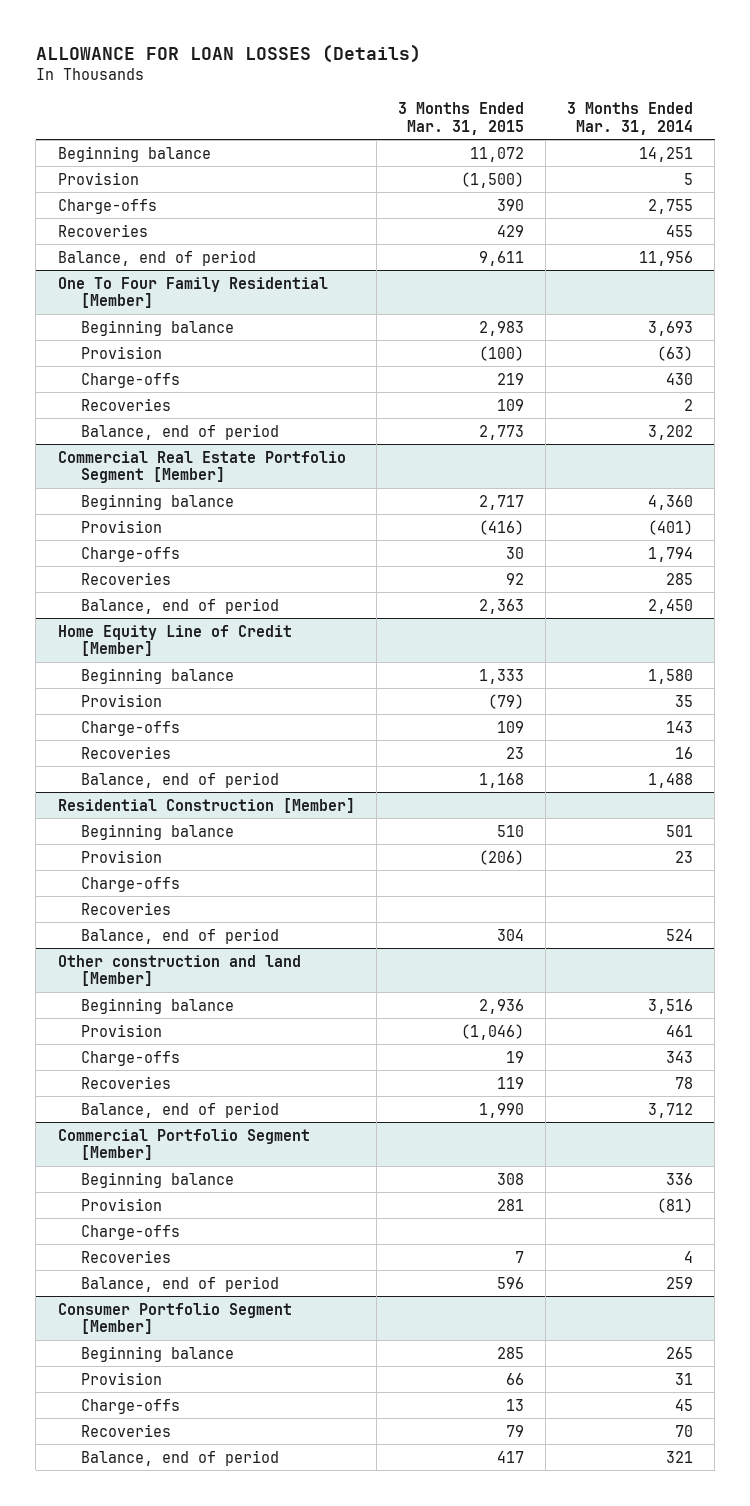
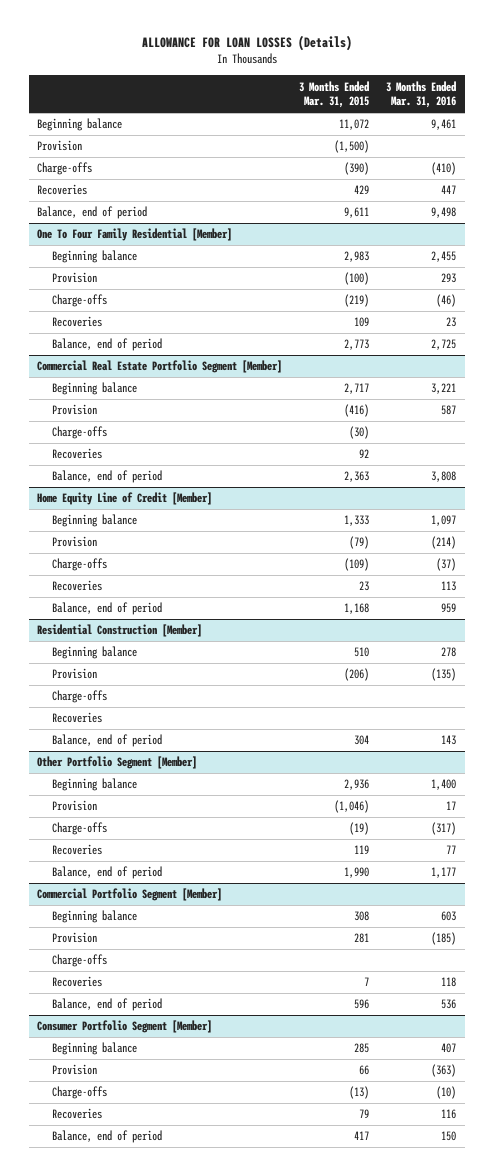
- | 3 Months Ended Mar. 31, 2015 | 3 Months Ended Mar. 31, 2014
+ | 3 Months Ended Mar. 31, 2015 | 3 Months Ended Mar. 31, 2016
- Charge-offs | 390 | 2,755
+ Charge-offs | (390) | (410)
@ One To Four Family Residential [Member]
- Charge-offs | 219 | 430
+ Charge-offs | (219) | (46)
@ Commercial Real Estate Portfolio Segment [Member]
- Charge-offs | 30 | 1,794
+ Charge-offs | (30) |
@ Home Equity Line of Credit [Member]
- Charge-offs | 109 | 143
+ Charge-offs | (109) | (37)
- Other construction and land [Member]
+ Other Portfolio Segment [Member]
- Charge-offs | 19 | 343
+ Charge-offs | (19) | (317)
@ Consumer Portfolio Segment [Member]
- Charge-offs | 13 | 45
+ Charge-offs | (13) | (10)

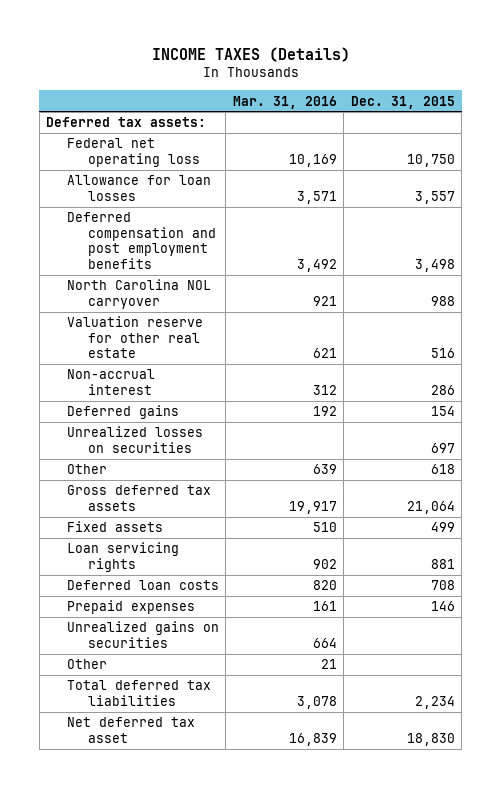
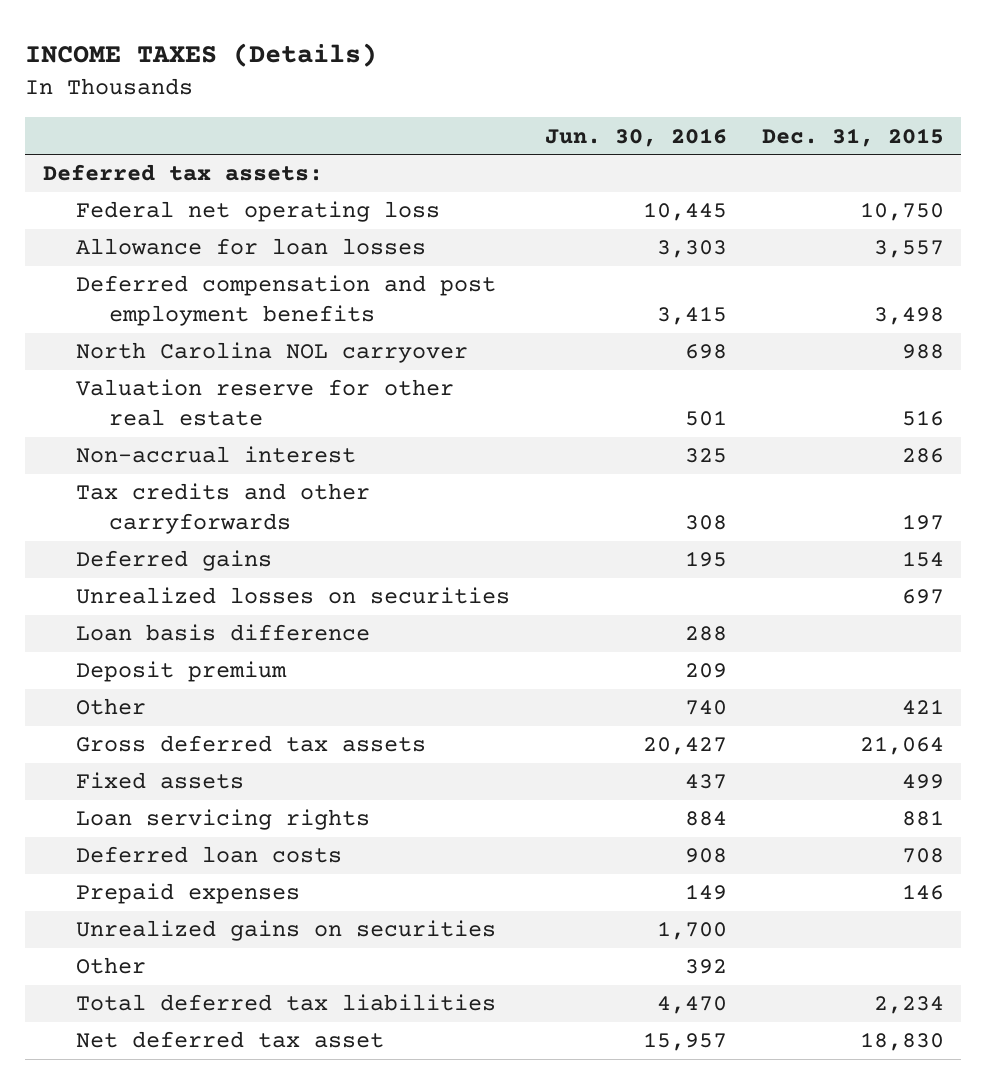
- | Mar. 31, 2016 | Dec. 31, 2015
+ | Jun. 30, 2016 | Dec. 31, 2015
+ Tax credits and other carryforwards | 308 | 197
- Other | 639 | 618
+ Loan basis difference | 288 |
+ Deposit premium | 209 |
+ Other | 740 | 421

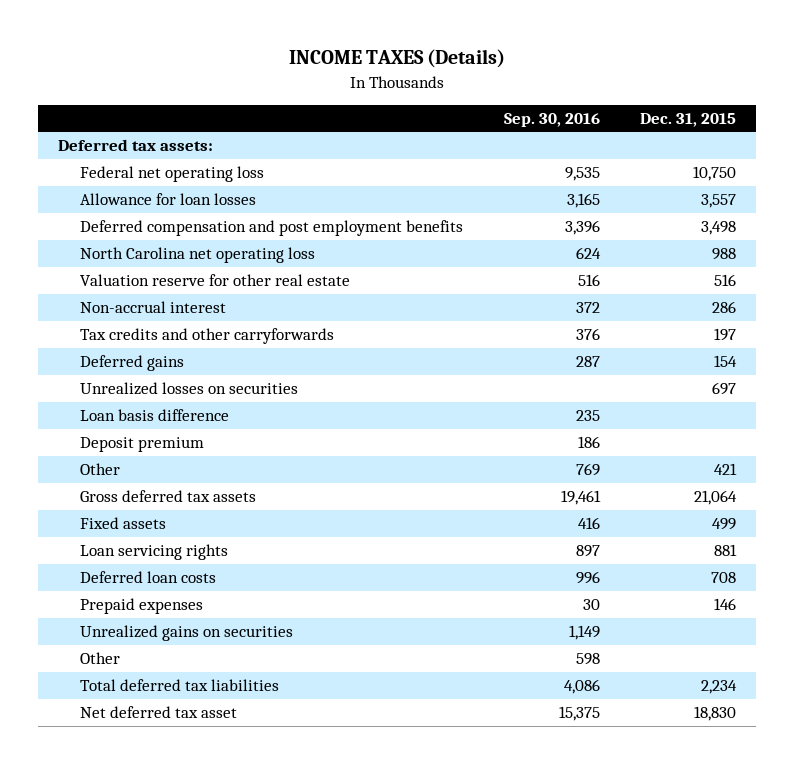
- | Jun. 30, 2016 | Dec. 31, 2015
+ | Sep. 30, 2016 | Dec. 31, 2015
- North Carolina NOL carryover | 698 | 988
+ North Carolina net operating loss | 624 | 988

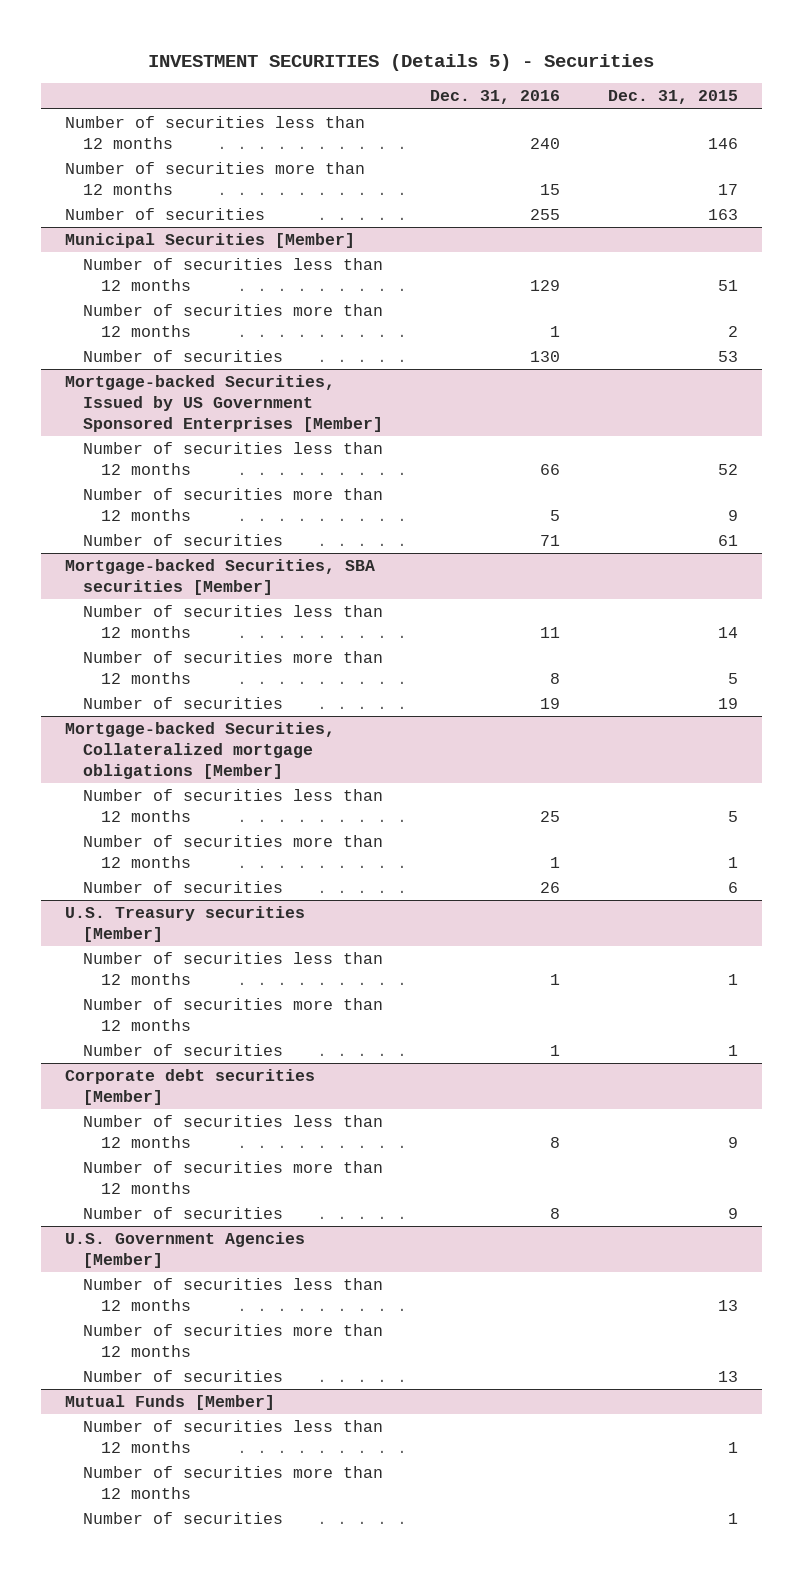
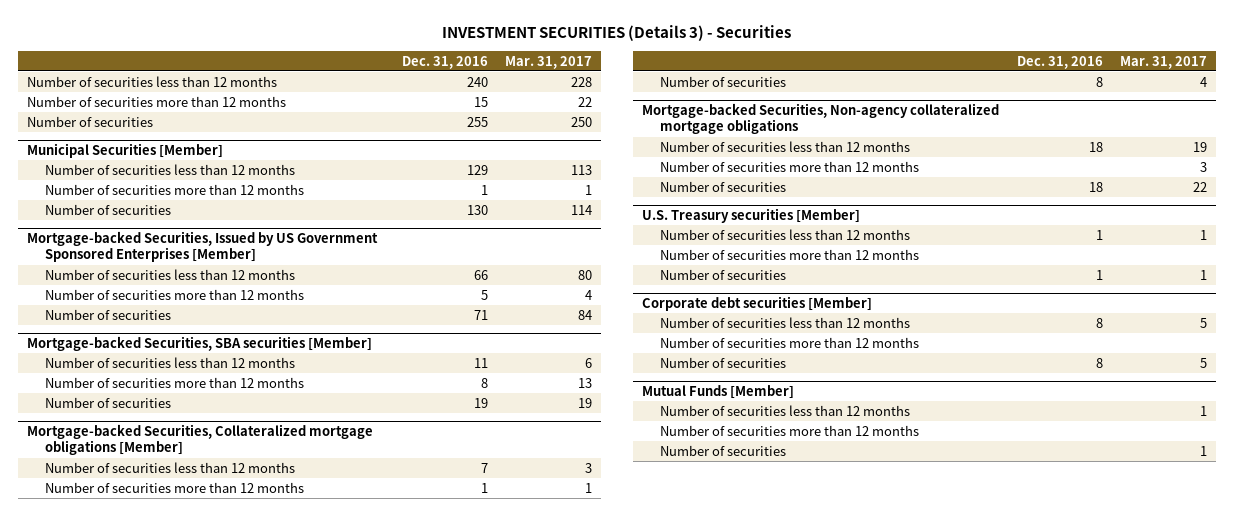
- INVESTMENT SECURITIES (Details 5) - Securities
+ INVESTMENT SECURITIES (Details 3) - Securities
- | Dec. 31, 2016 | Dec. 31, 2015
+ | Dec. 31, 2016 | Mar. 31, 2017
@ Mortgage-backed Securities, Collateralized mortgage obligations [Member]
- Number of securities less than 12 months | 25 | 5
+ Number of securities less than 12 months | 7 | 3
- Number of securities | 26 | 6
+ Number of securities | 8 | 4
+ Mortgage-backed Securities, Non-agency collateralized mortgage obligations
+ Number of securities less than 12 months | 18 | 19
+ Number of securities more than 12 months | | 3
+ Number of securities | 18 | 22
- U.S. Government Agencies [Member]
- Number of securities less than 12 months | | 13
- Number of securities more than 12 months
- Number of securities | | 13

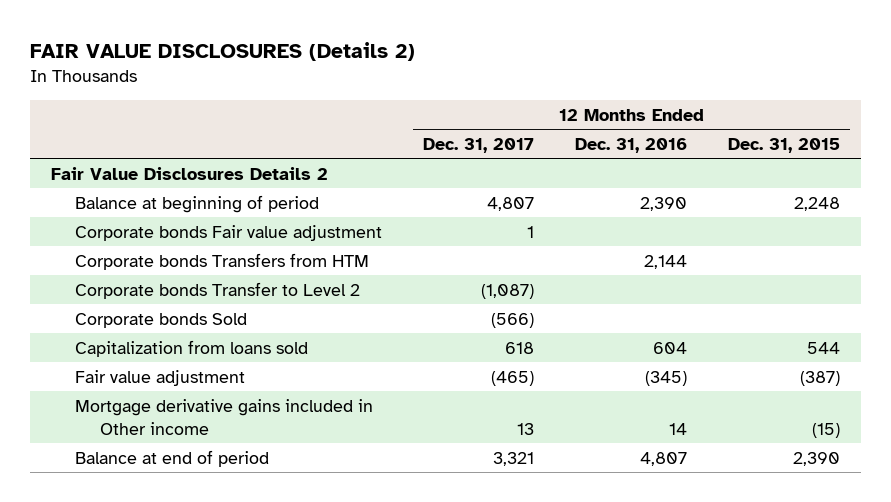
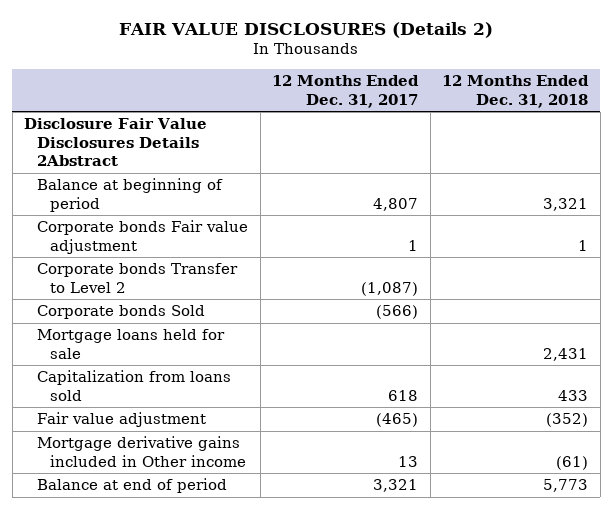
- | 12 Months Ended Dec. 31, 2017 | 12 Months Ended Dec. 31, 2016 | 12 Months Ended Dec. 31, 2015
+ | 12 Months Ended Dec. 31, 2017 | 12 Months Ended Dec. 31, 2018
- Fair Value Disclosures Details 2
+ Disclosure Fair Value Disclosures Details 2Abstract
- Corporate bonds Transfers from HTM | | 2,144 |
+ Mortgage loans held for sale | | 2,431

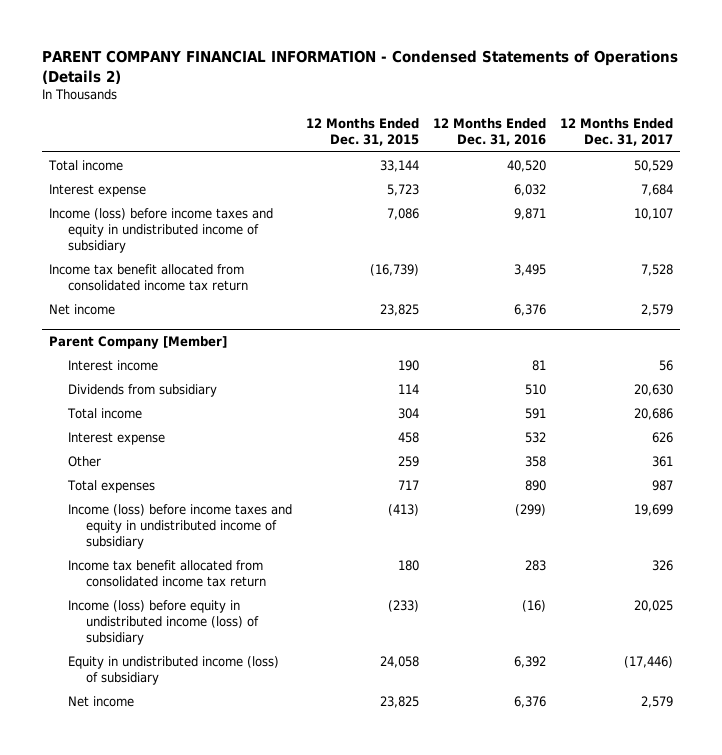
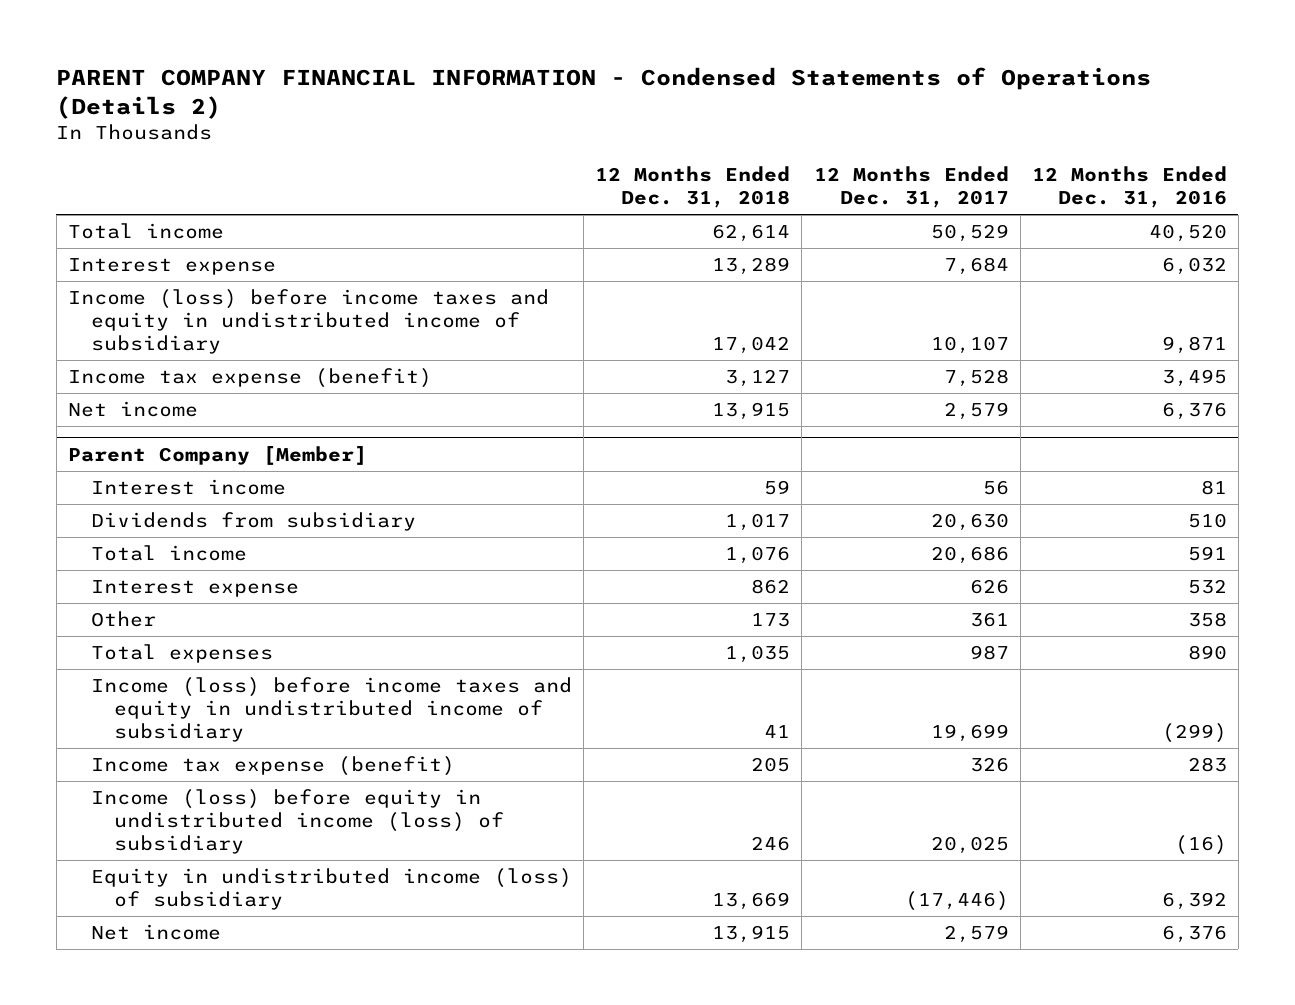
- | 12 Months Ended Dec. 31, 2015 | 12 Months Ended Dec. 31, 2016 | 12 Months Ended Dec. 31, 2017
+ | 12 Months Ended Dec. 31, 2018 | 12 Months Ended Dec. 31, 2017 | 12 Months Ended Dec. 31, 2016
- Income tax benefit allocated from consolidated income tax return | (16,739) | 3,495 | 7,528
+ Income tax expense (benefit) | 3,127 | 7,528 | 3,495
@ Parent Company [Member]
- Income tax benefit allocated from consolidated income tax return | 180 | 283 | 326
+ Income tax expense (benefit) | 205 | 326 | 283

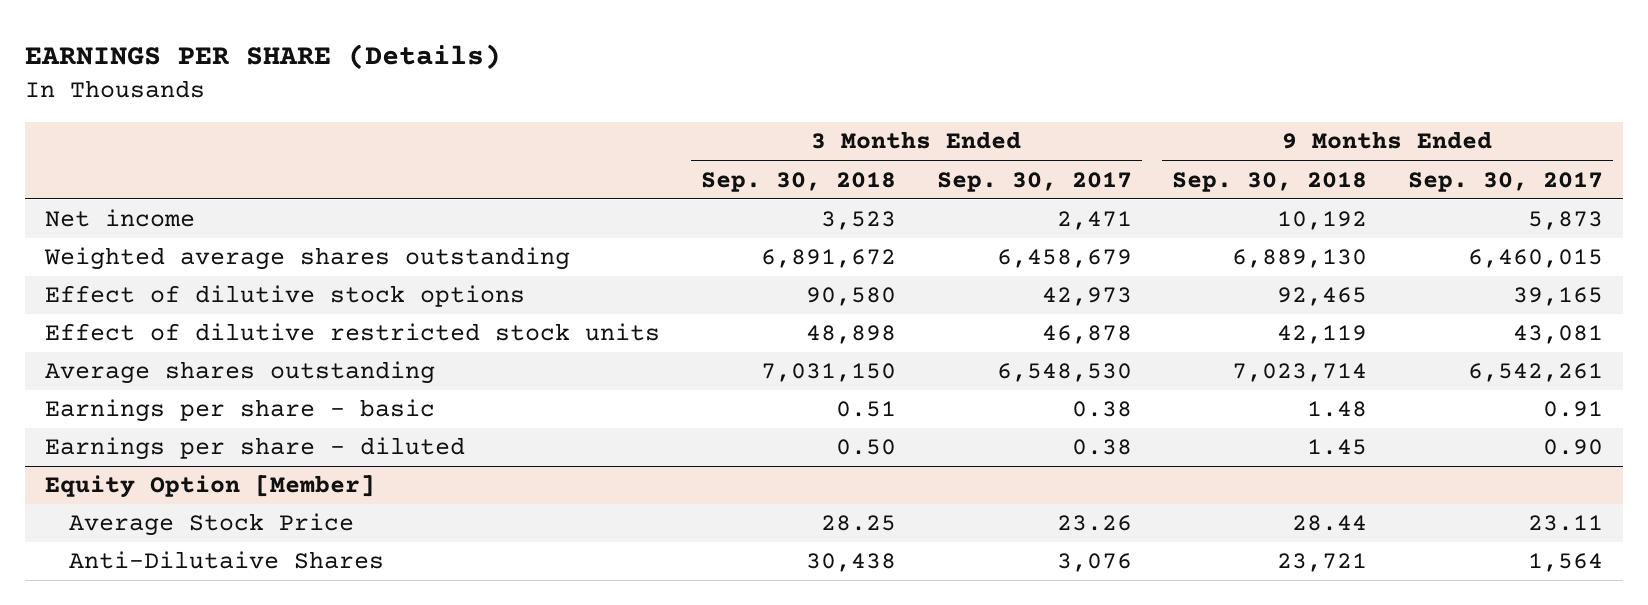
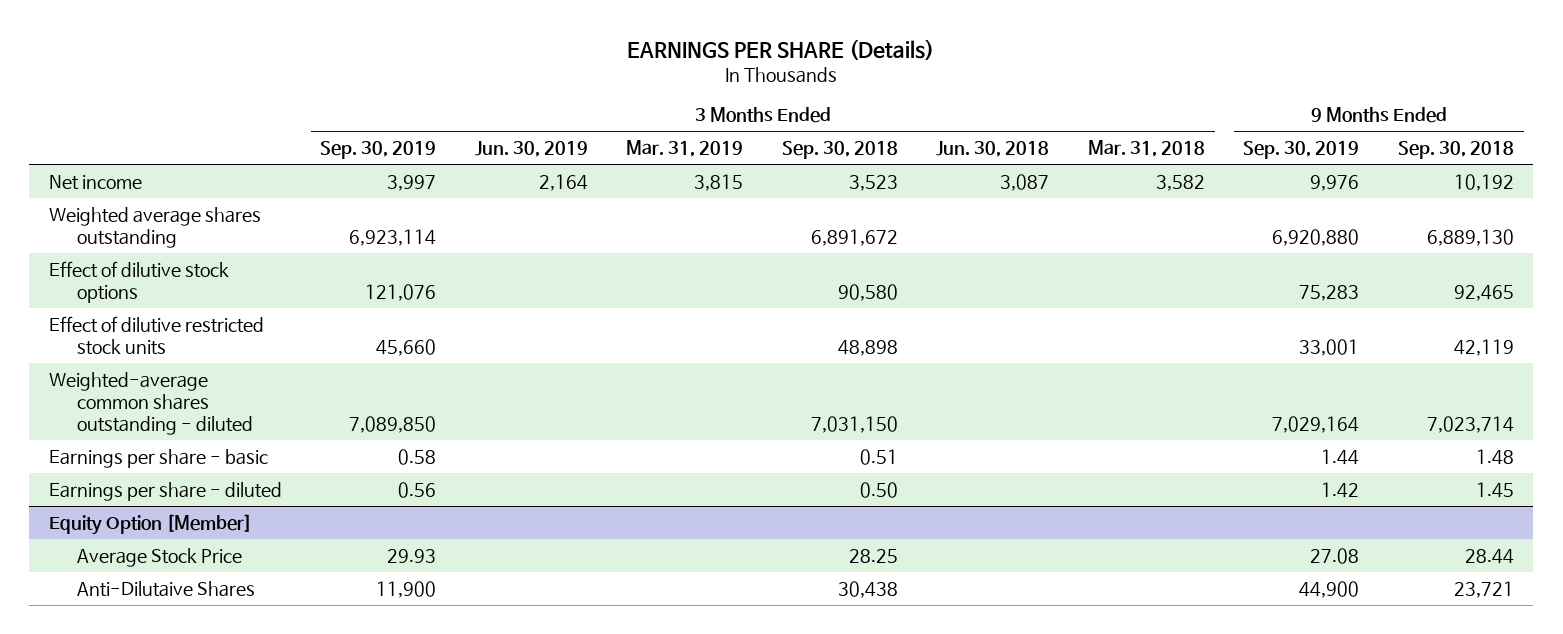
- | 3 Months Ended Sep. 30, 2018 | 3 Months Ended Sep. 30, 2017 | 9 Months Ended Sep. 30, 2018 | 9 Months Ended Sep. 30, 2017
+ | 3 Months Ended Sep. 30, 2019 | 3 Months Ended Jun. 30, 2019 | 3 Months Ended Mar. 31, 2019 | 3 Months Ended Sep. 30, 2018 | 3 Months Ended Jun. 30, 2018 | 3 Months Ended Mar. 31, 2018 | 9 Months Ended Sep. 30, 2019 | 9 Months Ended Sep. 30, 2018
- Average shares outstanding | 7,031,150 | 6,548,530 | 7,023,714 | 6,542,261
+ Weighted-average common shares outstanding - diluted | 7,089,850 | | | 7,031,150 | | | 7,029,164 | 7,023,714

